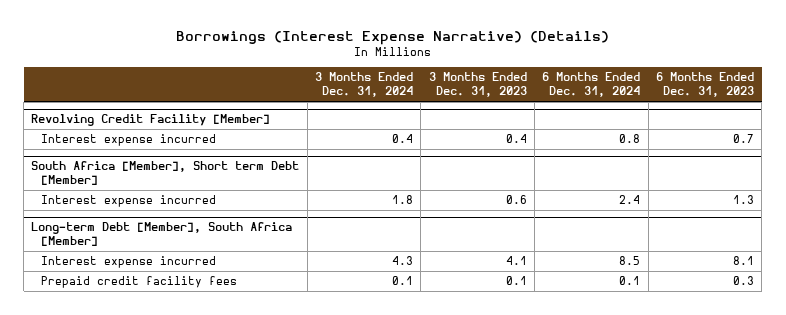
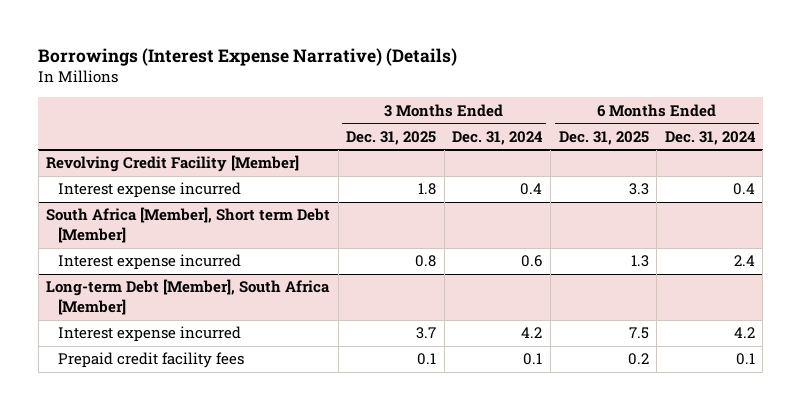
- | 3 Months Ended Dec. 31, 2024 | 3 Months Ended Dec. 31, 2023 | 6 Months Ended Dec. 31, 2024 | 6 Months Ended Dec. 31, 2023
+ | 3 Months Ended Dec. 31, 2025 | 3 Months Ended Dec. 31, 2024 | 6 Months Ended Dec. 31, 2025 | 6 Months Ended Dec. 31, 2024
@ Revolving Credit Facility [Member]
- Interest expense incurred | 0.4 | 0.4 | 0.8 | 0.7
+ Interest expense incurred | 1.8 | 0.4 | 3.3 | 0.4
@ South Africa [Member], Short term Debt [Member]
- Interest expense incurred | 1.8 | 0.6 | 2.4 | 1.3
+ Interest expense incurred | 0.8 | 0.6 | 1.3 | 2.4
@ Long-term Debt [Member], South Africa [Member]
- Interest expense incurred | 4.3 | 4.1 | 8.5 | 8.1
+ Interest expense incurred | 3.7 | 4.2 | 7.5 | 4.2

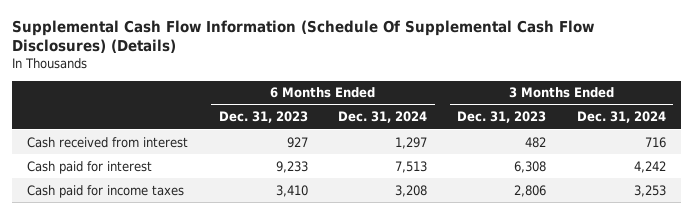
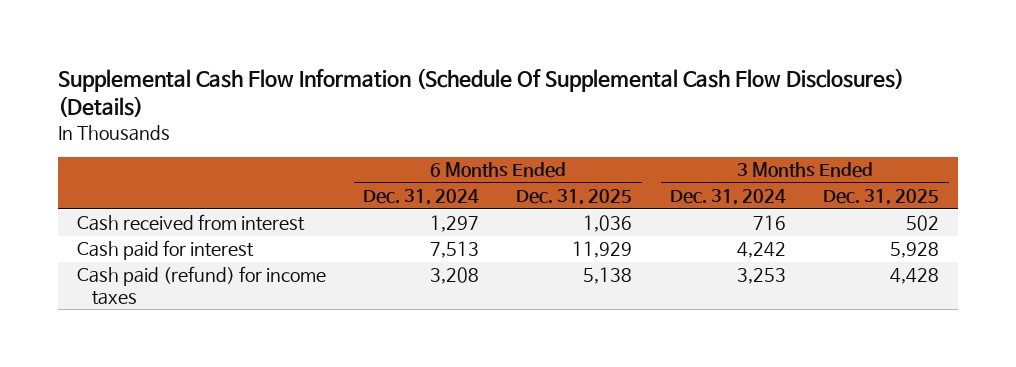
- | 6 Months Ended Dec. 31, 2023 | 6 Months Ended Dec. 31, 2024 | 3 Months Ended Dec. 31, 2023 | 3 Months Ended Dec. 31, 2024
+ | 6 Months Ended Dec. 31, 2024 | 6 Months Ended Dec. 31, 2025 | 3 Months Ended Dec. 31, 2024 | 3 Months Ended Dec. 31, 2025
- Cash paid for income taxes | 3,410 | 3,208 | 2,806 | 3,253
+ Cash paid (refund) for income taxes | 3,208 | 5,138 | 3,253 | 4,428

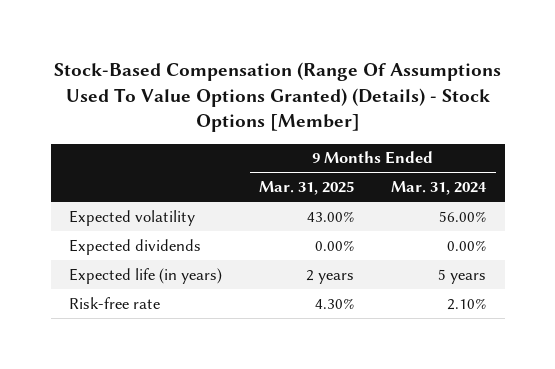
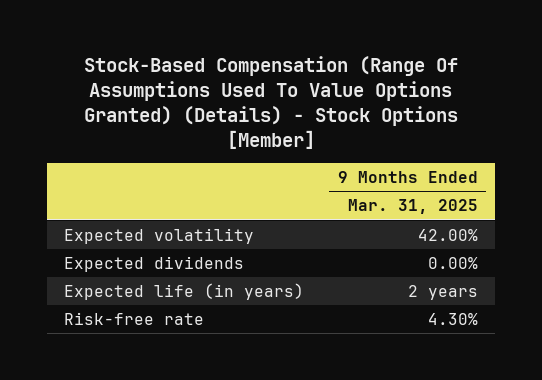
- | 9 Months Ended Mar. 31, 2025 | 9 Months Ended Mar. 31, 2024
+ | 9 Months Ended Mar. 31, 2025
- Expected volatility | 43.00% | 56.00%
+ Expected volatility | 42.00%

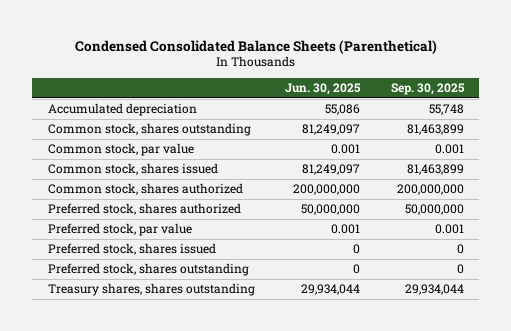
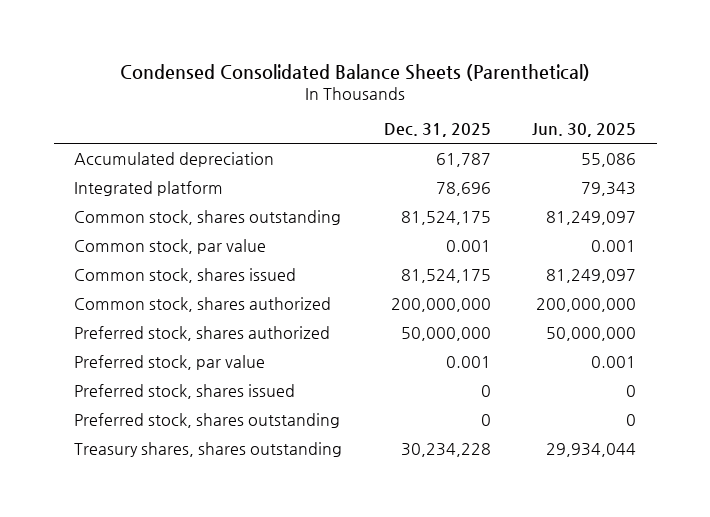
- | Jun. 30, 2025 | Sep. 30, 2025
+ | Dec. 31, 2025 | Jun. 30, 2025
+ Integrated platform | 78,696 | 79,343

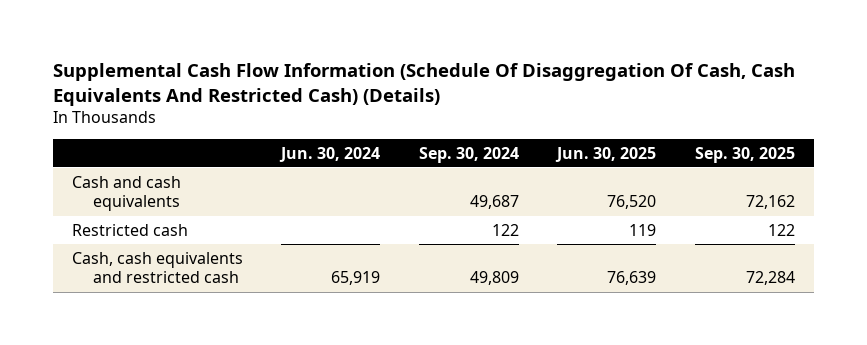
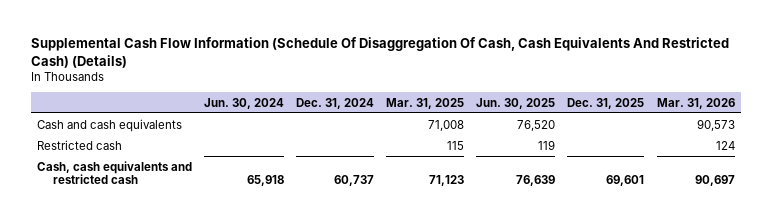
- | Jun. 30, 2024 | Sep. 30, 2024 | Jun. 30, 2025 | Sep. 30, 2025
+ | Jun. 30, 2024 | Dec. 31, 2024 | Mar. 31, 2025 | Jun. 30, 2025 | Dec. 31, 2025 | Mar. 31, 2026
- Cash, cash equivalents and restricted cash | 65,919 | 49,809 | 76,639 | 72,284
+ Cash, cash equivalents and restricted cash | 65,918 | 60,737 | 71,123 | 76,639 | 69,601 | 90,697

